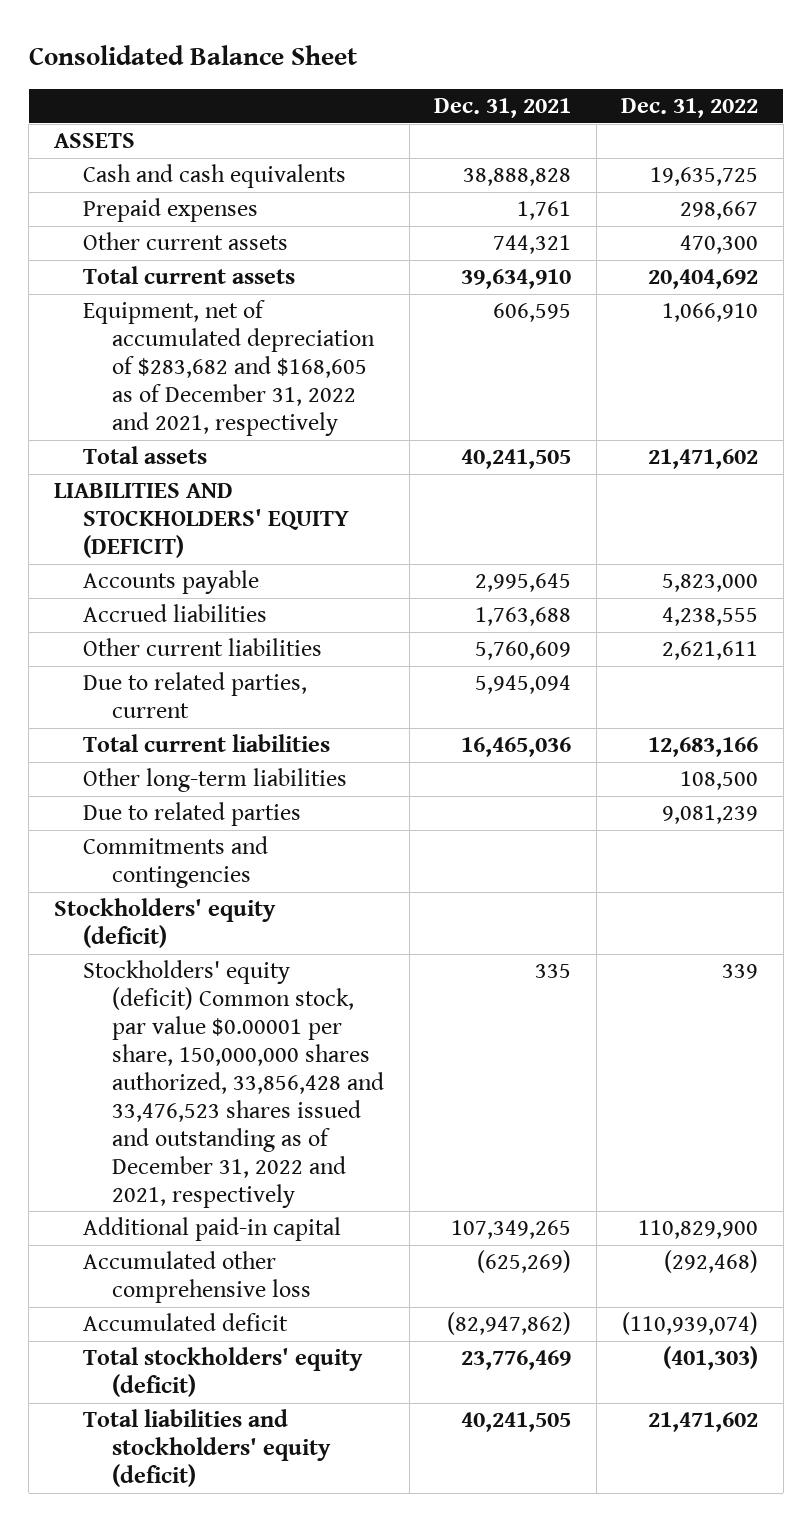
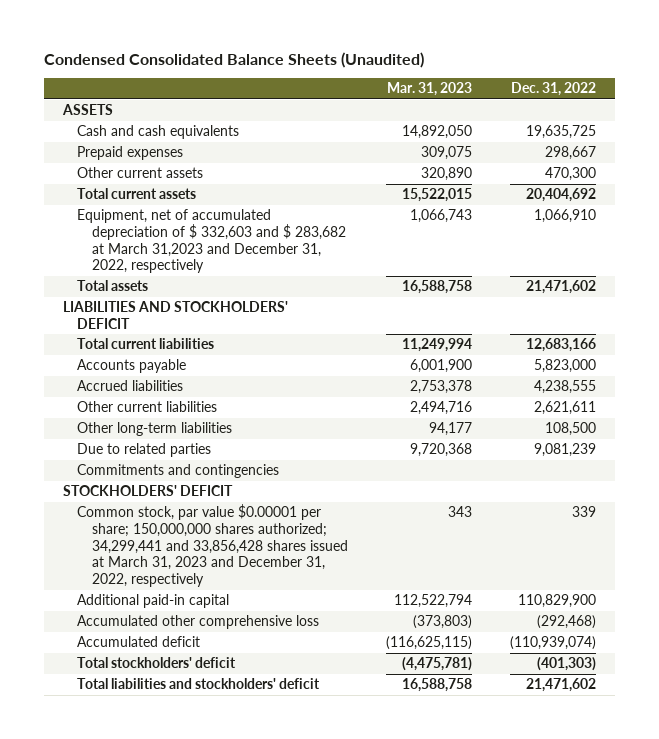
- Consolidated Balance Sheet
+ Condensed Consolidated Balance Sheets (Unaudited)
- | Dec. 31, 2021 | Dec. 31, 2022
+ | Mar. 31, 2023 | Dec. 31, 2022
- Equipment, net of accumulated depreciation of $283,682 and $168,605 as of December 31, 2022 and 2021, respectively | 606,595 | 1,066,910
+ Equipment, net of accumulated depreciation of $ 332,603 and $ 283,682 at March 31,2023 and December 31, 2022, respectively | 1,066,743 | 1,066,910
- LIABILITIES AND STOCKHOLDERS' EQUITY (DEFICIT)
+ LIABILITIES AND STOCKHOLDERS' DEFICIT
moved up: Total current liabilities | 11,249,994 | 12,683,166
- Due to related parties, current | 5,945,094 |
- Stockholders' equity (deficit)
- Stockholders' equity (deficit) Common stock, par value $0.00001 per share, 150,000,000 shares authorized, 33,856,428 and 33,476,523 shares issued and outstanding as of December 31, 2022 and 2021, respectively | 335 | 339
+ STOCKHOLDERS' DEFICIT
+ Common stock, par value $0.00001 per share; 150,000,000 shares authorized; 34,299,441 and 33,856,428 shares issued at March 31, 2023 and December 31, 2022, respectively | 343 | 339
- Total stockholders' equity (deficit) | 23,776,469 | (401,303)
- Total liabilities and stockholders' equity (deficit) | 40,241,505 | 21,471,602
+ Total stockholders' deficit | (4,475,781) | (401,303)
+ Total liabilities and stockholders' deficit | 16,588,758 | 21,471,602

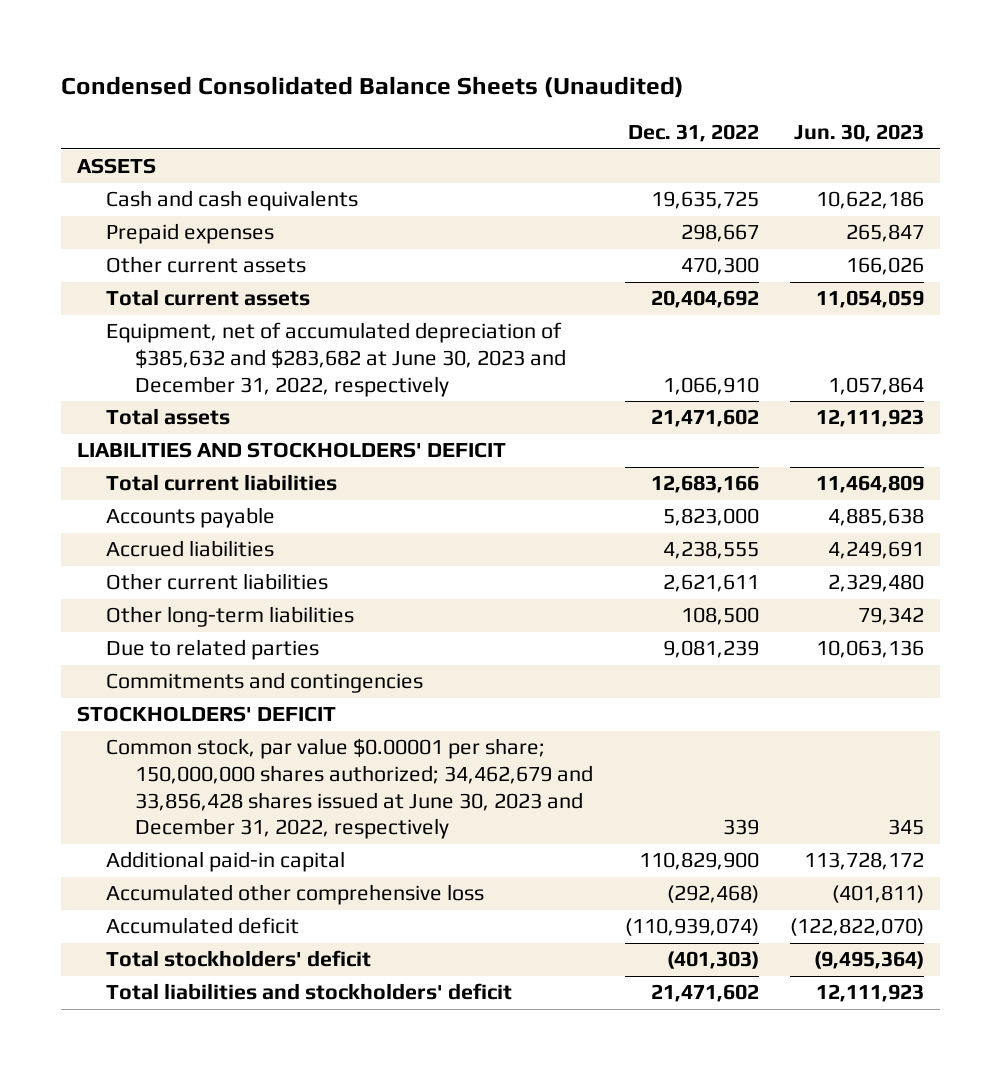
- | Mar. 31, 2023 | Dec. 31, 2022
+ | Dec. 31, 2022 | Jun. 30, 2023
- Equipment, net of accumulated depreciation of $ 332,603 and $ 283,682 at March 31,2023 and December 31, 2022, respectively | 1,066,743 | 1,066,910
+ Equipment, net of accumulated depreciation of $385,632 and $283,682 at June 30, 2023 and December 31, 2022, respectively | 1,066,910 | 1,057,864
- Common stock, par value $0.00001 per share; 150,000,000 shares authorized; 34,299,441 and 33,856,428 shares issued at March 31, 2023 and December 31, 2022, respectively | 343 | 339
+ Common stock, par value $0.00001 per share; 150,000,000 shares authorized; 34,462,679 and 33,856,428 shares issued at June 30, 2023 and December 31, 2022, respectively | 339 | 345

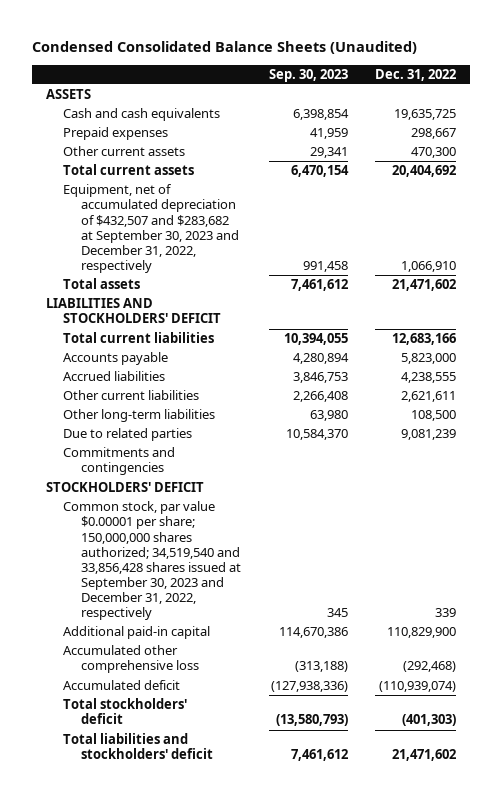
- | Dec. 31, 2022 | Jun. 30, 2023
+ | Sep. 30, 2023 | Dec. 31, 2022
- Equipment, net of accumulated depreciation of $385,632 and $283,682 at June 30, 2023 and December 31, 2022, respectively | 1,066,910 | 1,057,864
+ Equipment, net of accumulated depreciation of $432,507 and $283,682 at September 30, 2023 and December 31, 2022, respectively | 991,458 | 1,066,910
- Common stock, par value $0.00001 per share; 150,000,000 shares authorized; 34,462,679 and 33,856,428 shares issued at June 30, 2023 and December 31, 2022, respectively | 339 | 345
+ Common stock, par value $0.00001 per share; 150,000,000 shares authorized; 34,519,540 and 33,856,428 shares issued at September 30, 2023 and December 31, 2022, respectively | 345 | 339

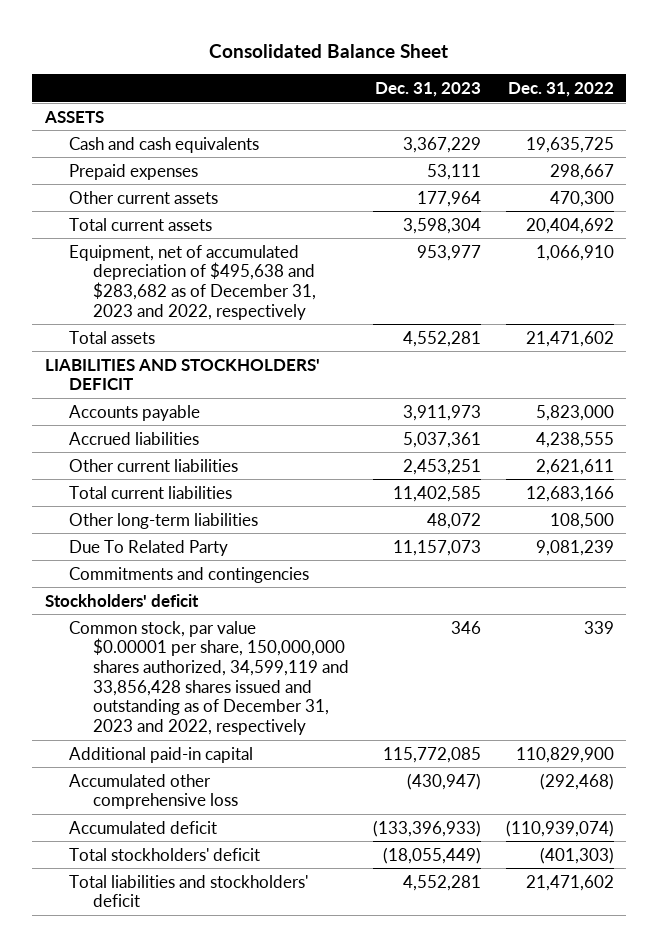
- Condensed Consolidated Balance Sheets (Unaudited)
+ Consolidated Balance Sheet
- | Sep. 30, 2023 | Dec. 31, 2022
+ | Dec. 31, 2023 | Dec. 31, 2022
- Equipment, net of accumulated depreciation of $432,507 and $283,682 at September 30, 2023 and December 31, 2022, respectively | 991,458 | 1,066,910
+ Equipment, net of accumulated depreciation of $495,638 and $283,682 as of December 31, 2023 and 2022, respectively | 953,977 | 1,066,910
moved down: Total current liabilities | 11,402,585 | 12,683,166
- Due to related parties | 10,584,370 | 9,081,239
+ Due To Related Party | 11,157,073 | 9,081,239
- STOCKHOLDERS' DEFICIT
- Common stock, par value $0.00001 per share; 150,000,000 shares authorized; 34,519,540 and 33,856,428 shares issued at September 30, 2023 and December 31, 2022, respectively | 345 | 339
+ Stockholders' deficit
+ Common stock, par value $0.00001 per share, 150,000,000 shares authorized, 34,599,119 and 33,856,428 shares issued and outstanding as of December 31, 2023 and 2022, respectively | 346 | 339

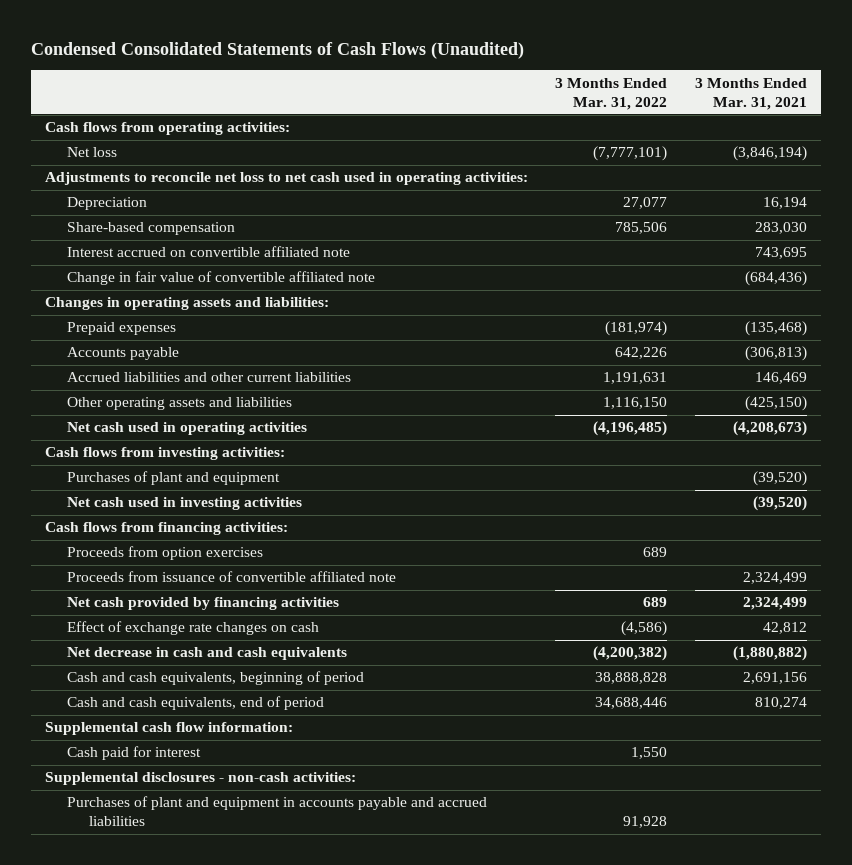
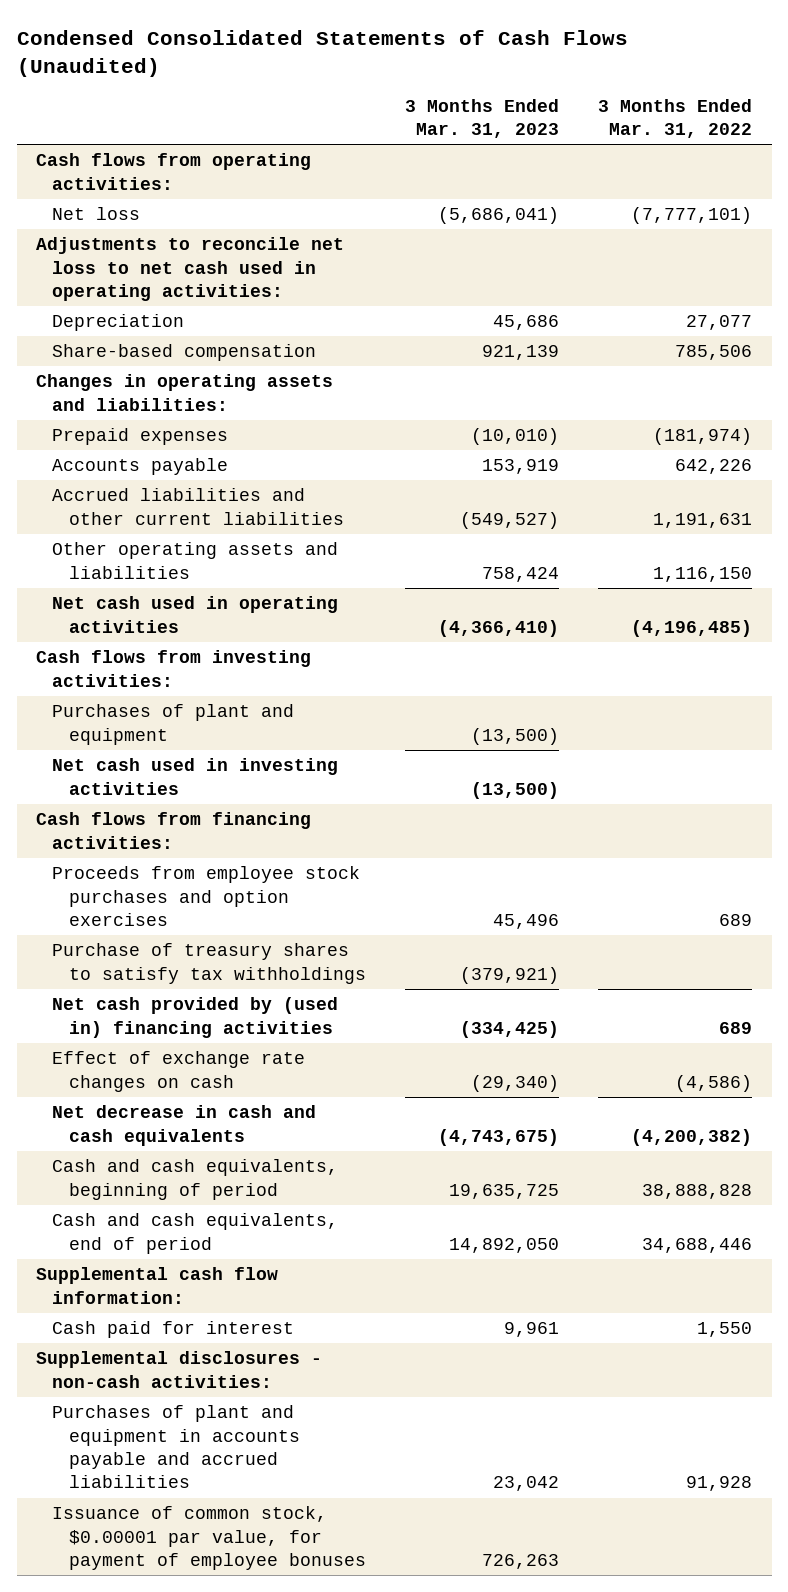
- | 3 Months Ended Mar. 31, 2022 | 3 Months Ended Mar. 31, 2021
+ | 3 Months Ended Mar. 31, 2023 | 3 Months Ended Mar. 31, 2022
- Interest accrued on convertible affiliated note | | 743,695
- Change in fair value of convertible affiliated note | | (684,436)
- Proceeds from option exercises | 689 |
- Proceeds from issuance of convertible affiliated note | | 2,324,499
- Net cash provided by financing activities | 689 | 2,324,499
+ Proceeds from employee stock purchases and option exercises | 45,496 | 689
+ Purchase of treasury shares to satisfy tax withholdings | (379,921) |
+ Net cash provided by (used in) financing activities | (334,425) | 689
+ Issuance of common stock, $0.00001 par value, for payment of employee bonuses | 726,263 |

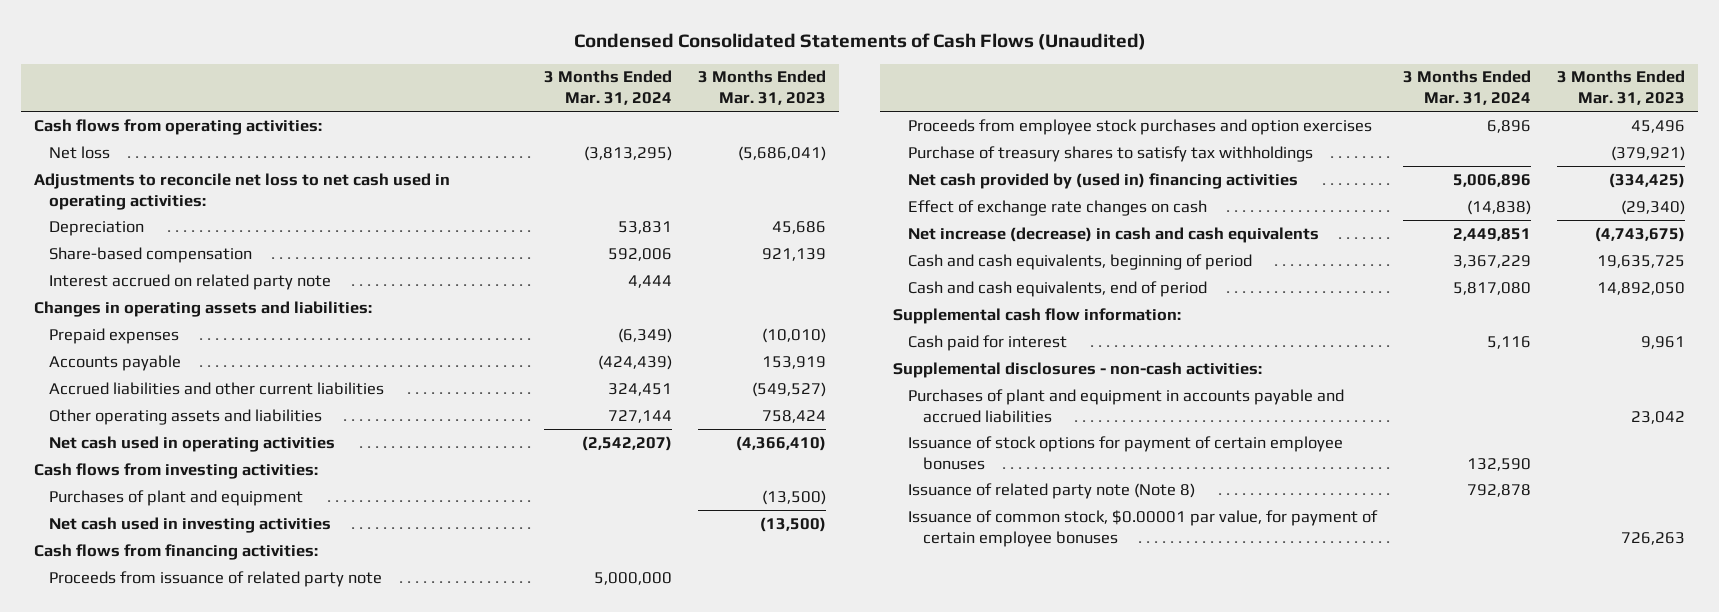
- | 3 Months Ended Mar. 31, 2023 | 3 Months Ended Mar. 31, 2022
+ | 3 Months Ended Mar. 31, 2024 | 3 Months Ended Mar. 31, 2023
+ Interest accrued on related party note | 4,444 |
+ Proceeds from issuance of related party note | 5,000,000 |
- Net decrease in cash and cash equivalents | (4,743,675) | (4,200,382)
+ Net increase (decrease) in cash and cash equivalents | 2,449,851 | (4,743,675)
- Issuance of common stock, $0.00001 par value, for payment of employee bonuses | 726,263 |
+ Issuance of stock options for payment of certain employee bonuses | 132,590 |
+ Issuance of related party note (Note 8) | 792,878 |
+ Issuance of common stock, $0.00001 par value, for payment of certain employee bonuses | | 726,263

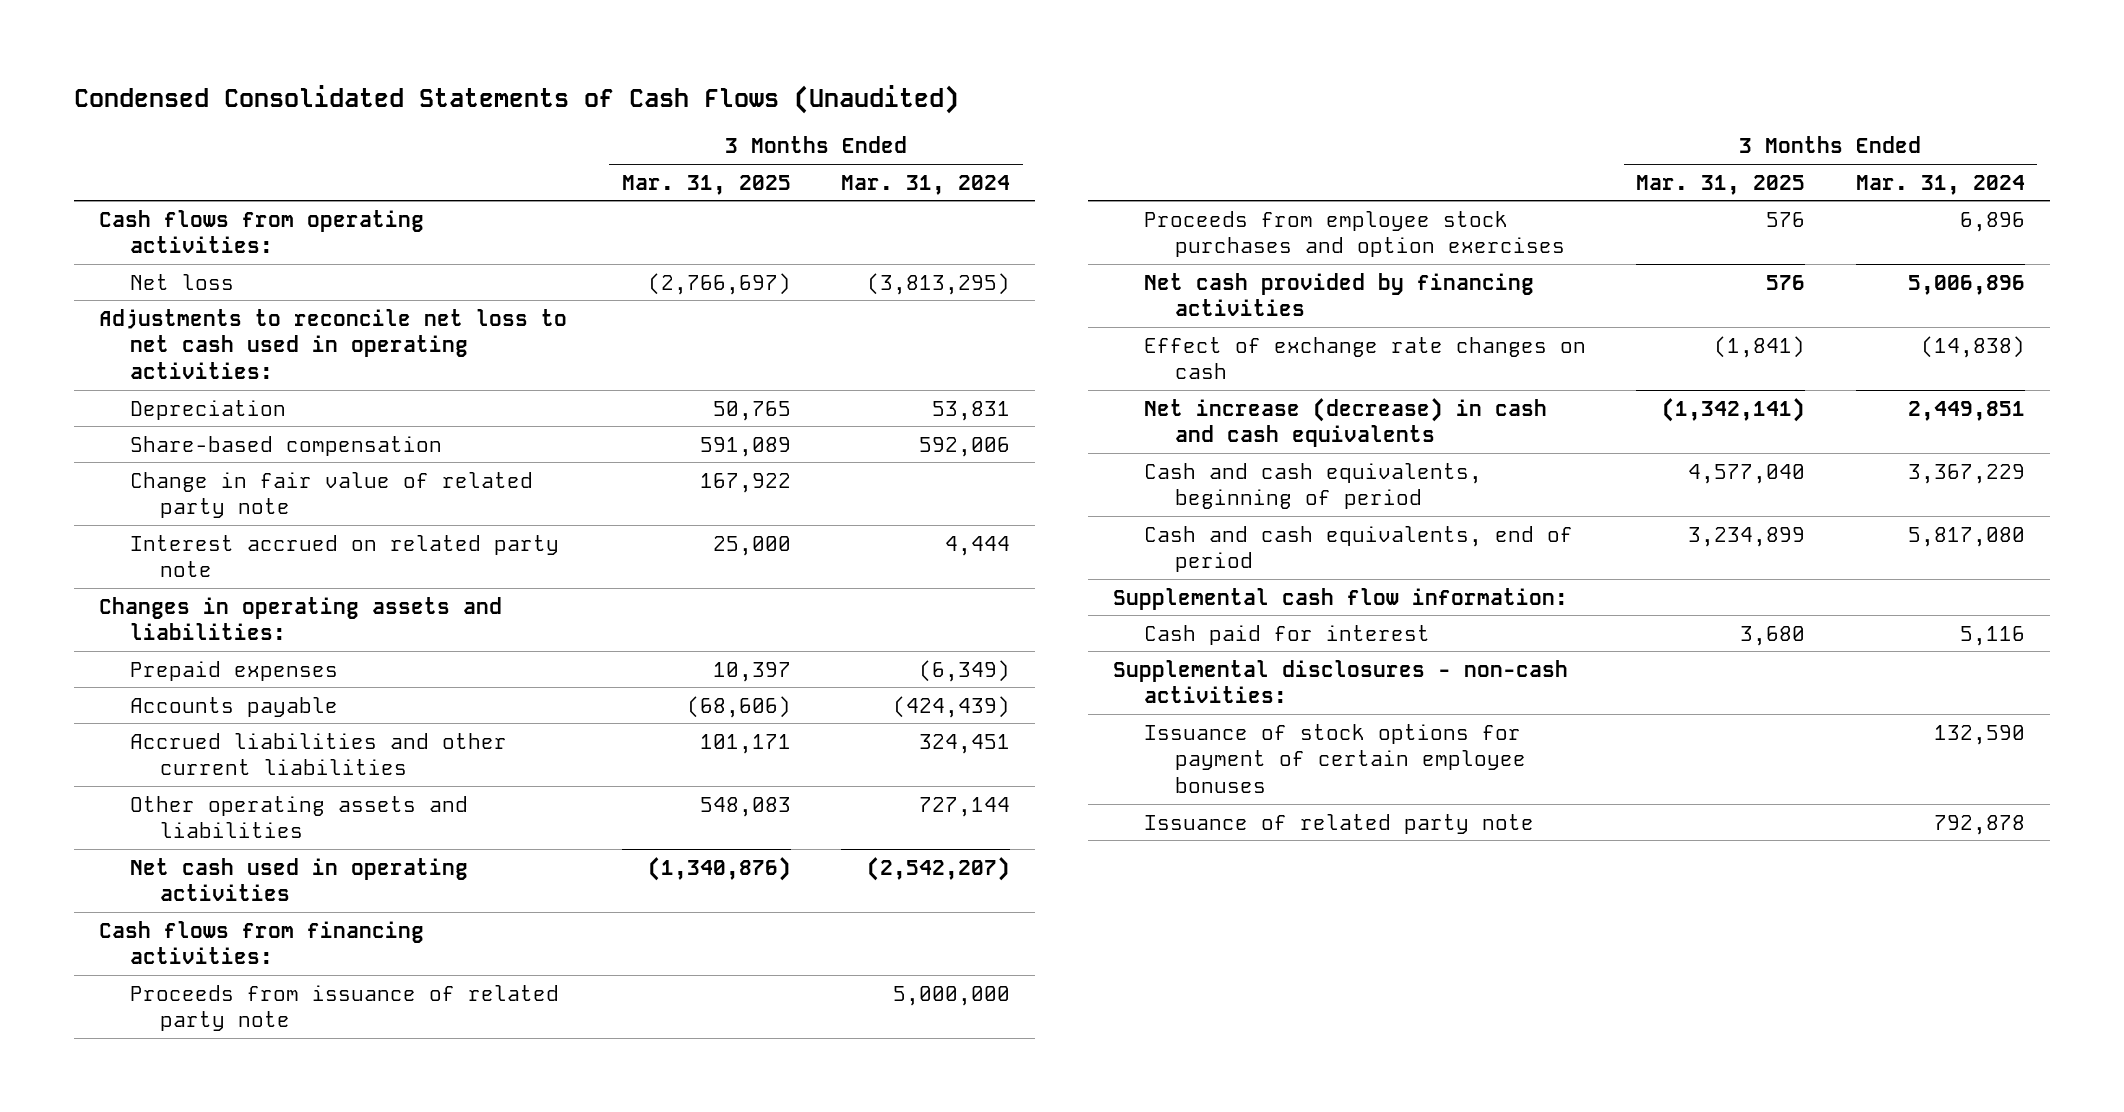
- | 3 Months Ended Mar. 31, 2024 | 3 Months Ended Mar. 31, 2023
+ | 3 Months Ended Mar. 31, 2025 | 3 Months Ended Mar. 31, 2024
+ Change in fair value of related party note | 167,922 |
- Cash flows from investing activities:
- Purchases of plant and equipment | | (13,500)
- Net cash used in investing activities | | (13,500)
- Purchase of treasury shares to satisfy tax withholdings | | (379,921)
- Net cash provided by (used in) financing activities | 5,006,896 | (334,425)
+ Net cash provided by financing activities | 576 | 5,006,896
- Purchases of plant and equipment in accounts payable and accrued liabilities | | 23,042
- Issuance of related party note (Note 8) | 792,878 |
- Issuance of common stock, $0.00001 par value, for payment of certain employee bonuses | | 726,263
+ Issuance of related party note | | 792,878

